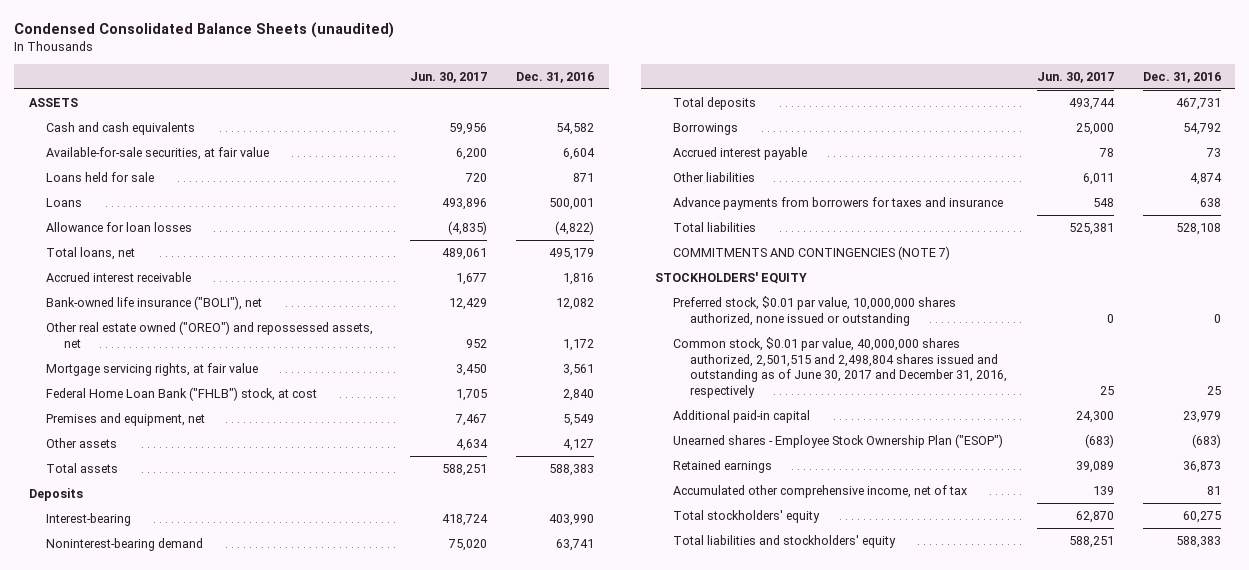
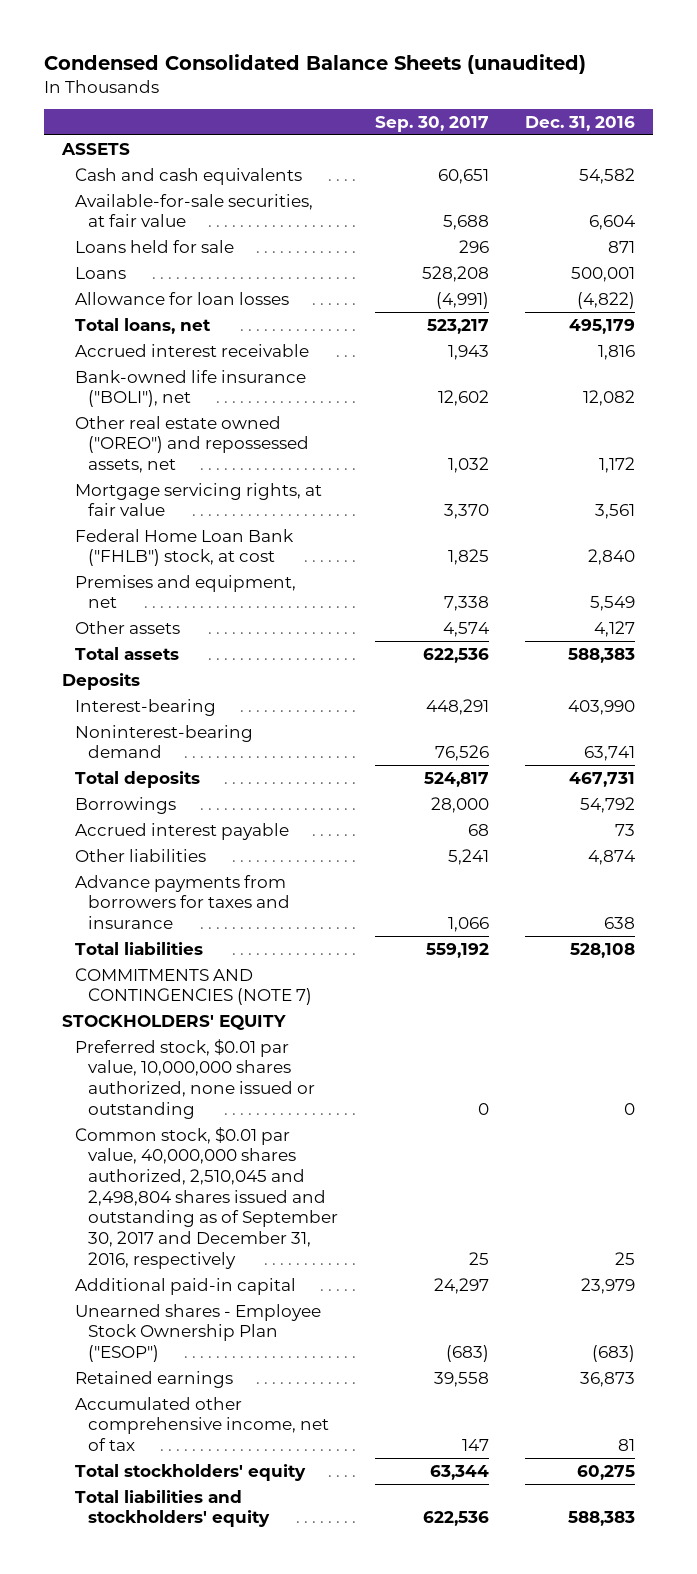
- | Jun. 30, 2017 | Dec. 31, 2016
+ | Sep. 30, 2017 | Dec. 31, 2016
- Common stock, $0.01 par value, 40,000,000 shares authorized, 2,501,515 and 2,498,804 shares issued and outstanding as of June 30, 2017 and December 31, 2016, respectively | 25 | 25
+ Common stock, $0.01 par value, 40,000,000 shares authorized, 2,510,045 and 2,498,804 shares issued and outstanding as of September 30, 2017 and December 31, 2016, respectively | 25 | 25

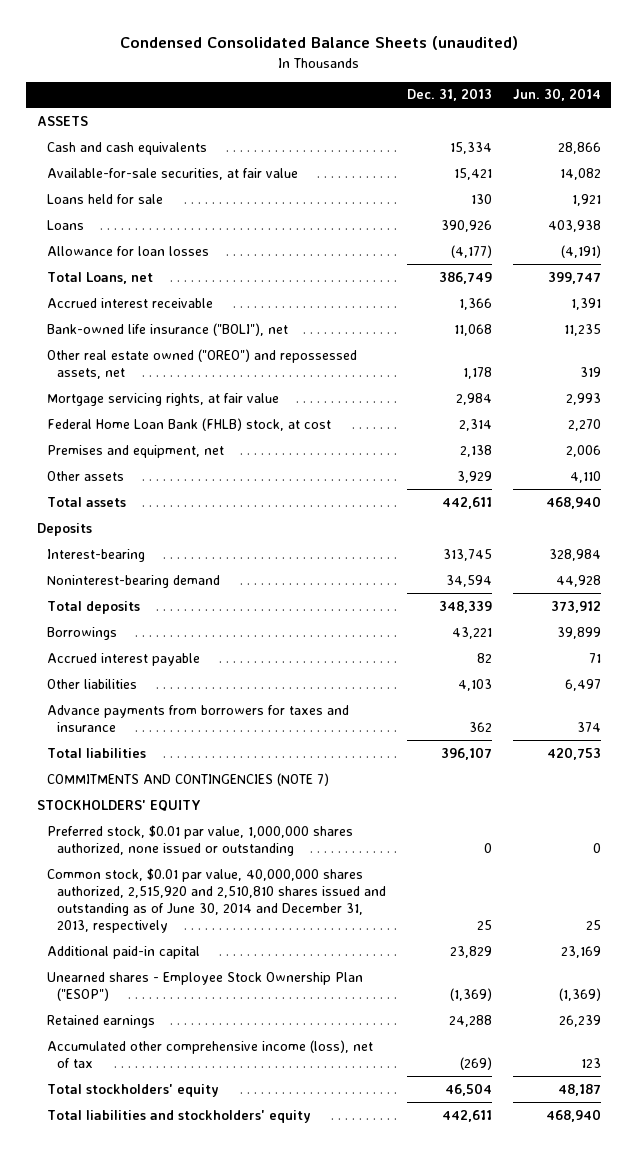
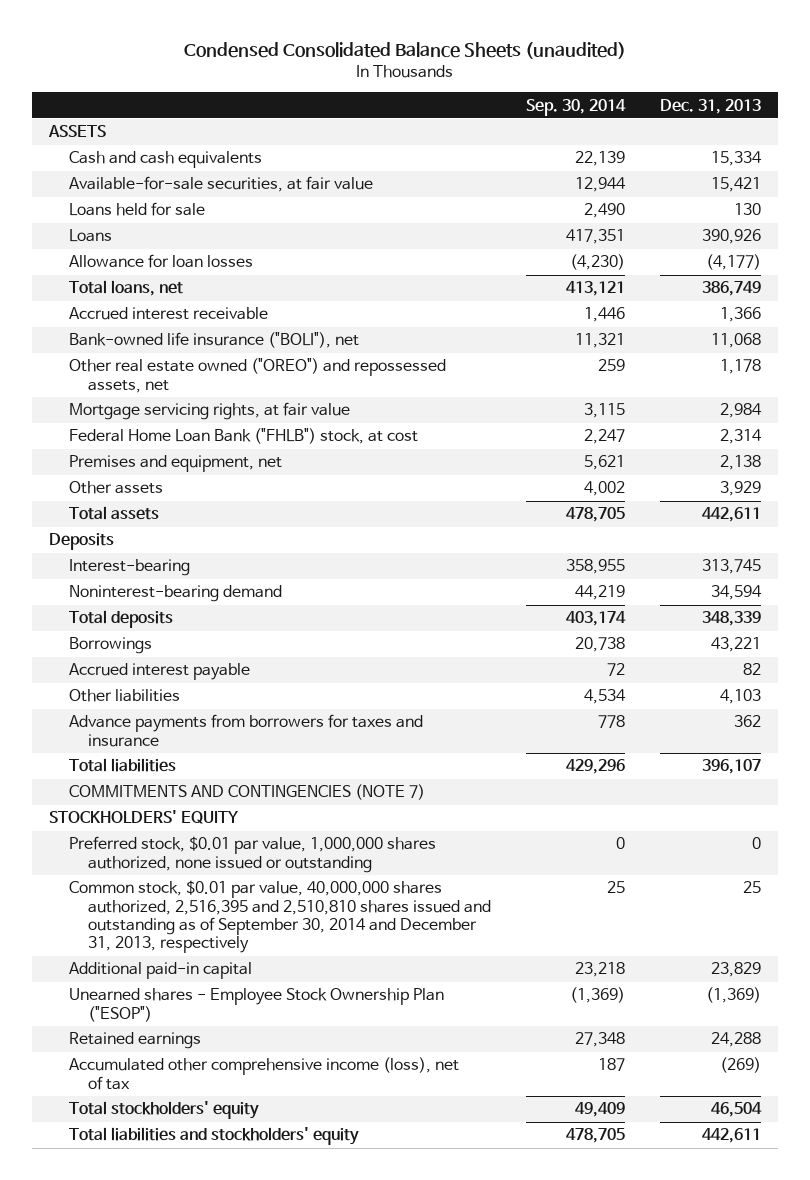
- | Dec. 31, 2013 | Jun. 30, 2014
+ | Sep. 30, 2014 | Dec. 31, 2013
- Total Loans, net | 386,749 | 399,747
+ Total loans, net | 413,121 | 386,749
- Federal Home Loan Bank (FHLB) stock, at cost | 2,314 | 2,270
+ Federal Home Loan Bank ("FHLB") stock, at cost | 2,247 | 2,314
- Common stock, $0.01 par value, 40,000,000 shares authorized, 2,515,920 and 2,510,810 shares issued and outstanding as of June 30, 2014 and December 31, 2013, respectively | 25 | 25
+ Common stock, $0.01 par value, 40,000,000 shares authorized, 2,516,395 and 2,510,810 shares issued and outstanding as of September 30, 2014 and December 31, 2013, respectively | 25 | 25

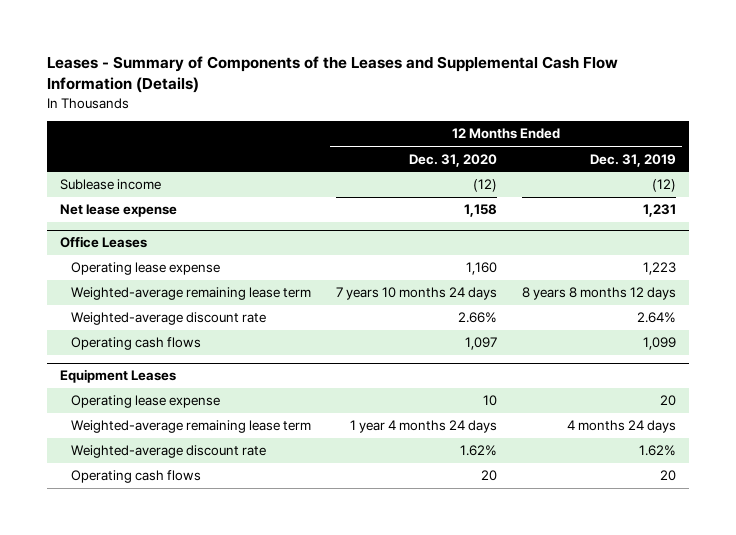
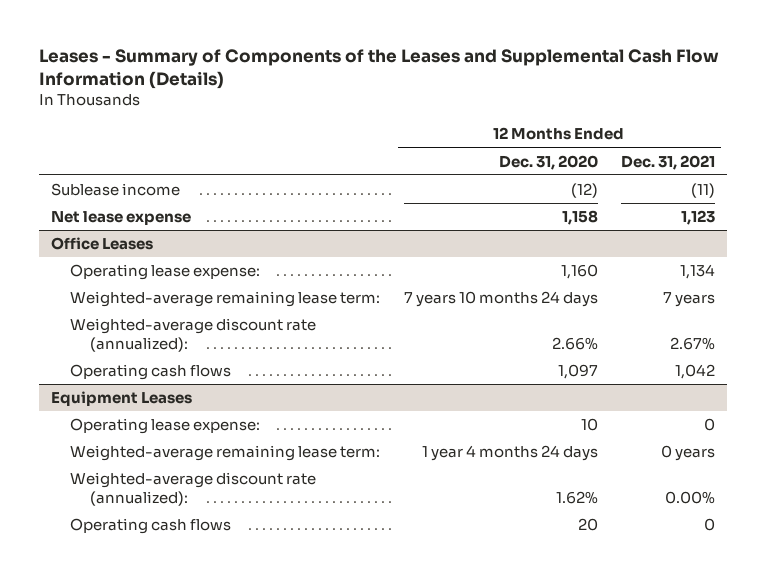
- | 12 Months Ended Dec. 31, 2020 | 12 Months Ended Dec. 31, 2019
+ | 12 Months Ended Dec. 31, 2020 | 12 Months Ended Dec. 31, 2021
@ Office Leases
- Operating lease expense | 1,160 | 1,223
- Weighted-average remaining lease term | 7 years 10 months 24 days | 8 years 8 months 12 days
- Weighted-average discount rate | 2.66% | 2.64%
+ Operating lease expense: | 1,160 | 1,134
+ Weighted-average remaining lease term: | 7 years 10 months 24 days | 7 years
+ Weighted-average discount rate (annualized): | 2.66% | 2.67%
@ Equipment Leases
- Operating lease expense | 10 | 20
- Weighted-average remaining lease term | 1 year 4 months 24 days | 4 months 24 days
- Weighted-average discount rate | 1.62% | 1.62%
+ Operating lease expense: | 10 | 0
+ Weighted-average remaining lease term: | 1 year 4 months 24 days | 0 years
+ Weighted-average discount rate (annualized): | 1.62% | 0.00%

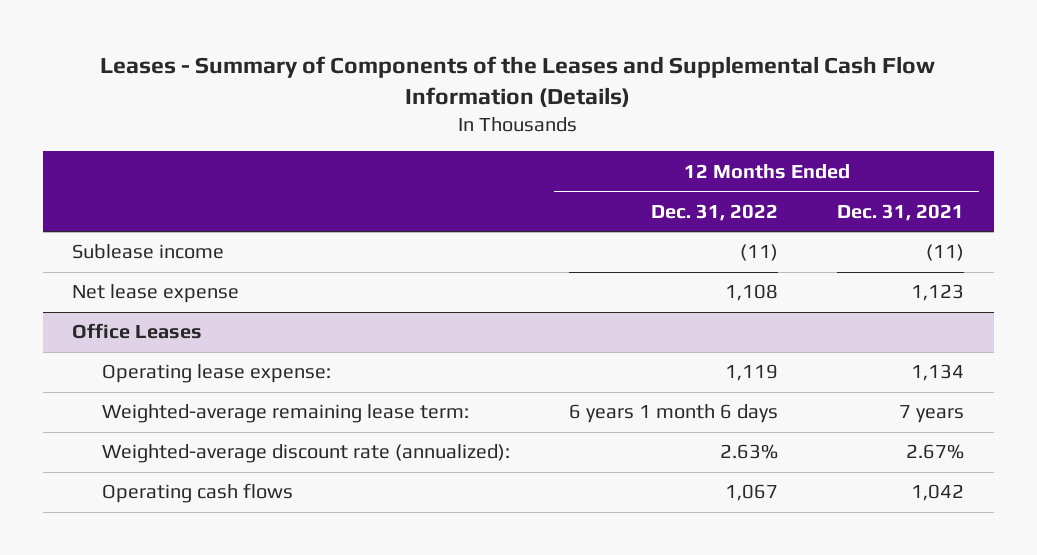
- | 12 Months Ended Dec. 31, 2020 | 12 Months Ended Dec. 31, 2021
+ | 12 Months Ended Dec. 31, 2022 | 12 Months Ended Dec. 31, 2021
- Equipment Leases
- Operating lease expense: | 10 | 0
- Weighted-average remaining lease term: | 1 year 4 months 24 days | 0 years
- Weighted-average discount rate (annualized): | 1.62% | 0.00%
- Operating cash flows | 20 | 0

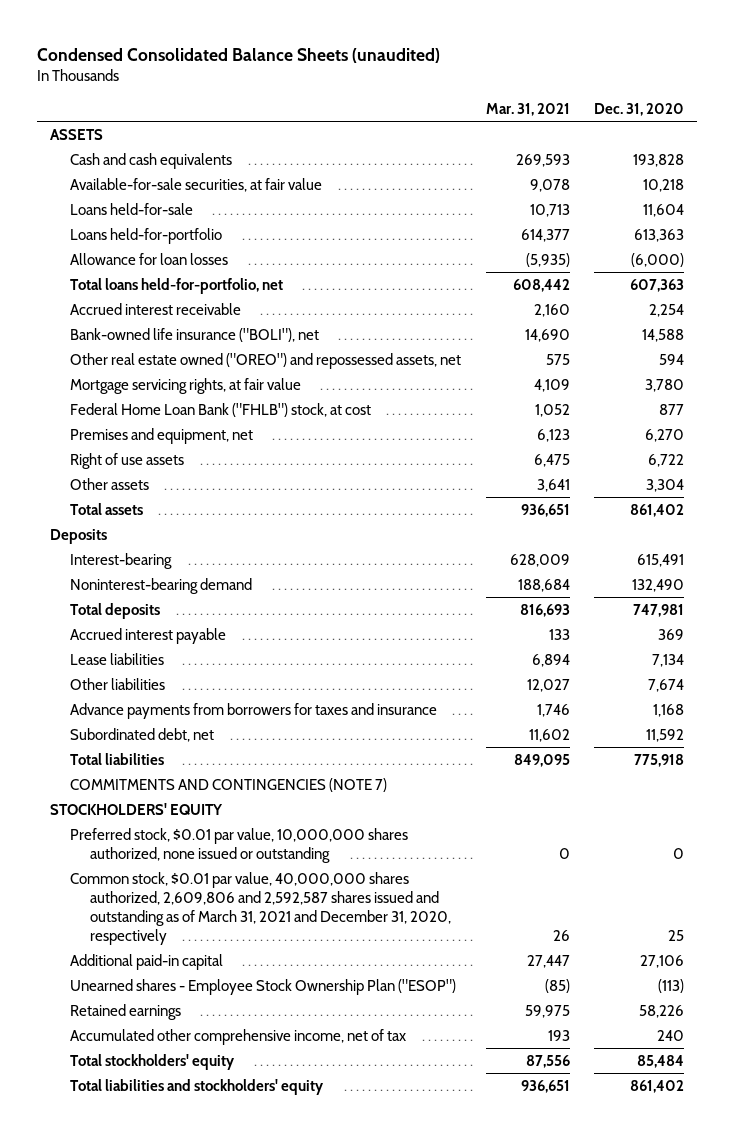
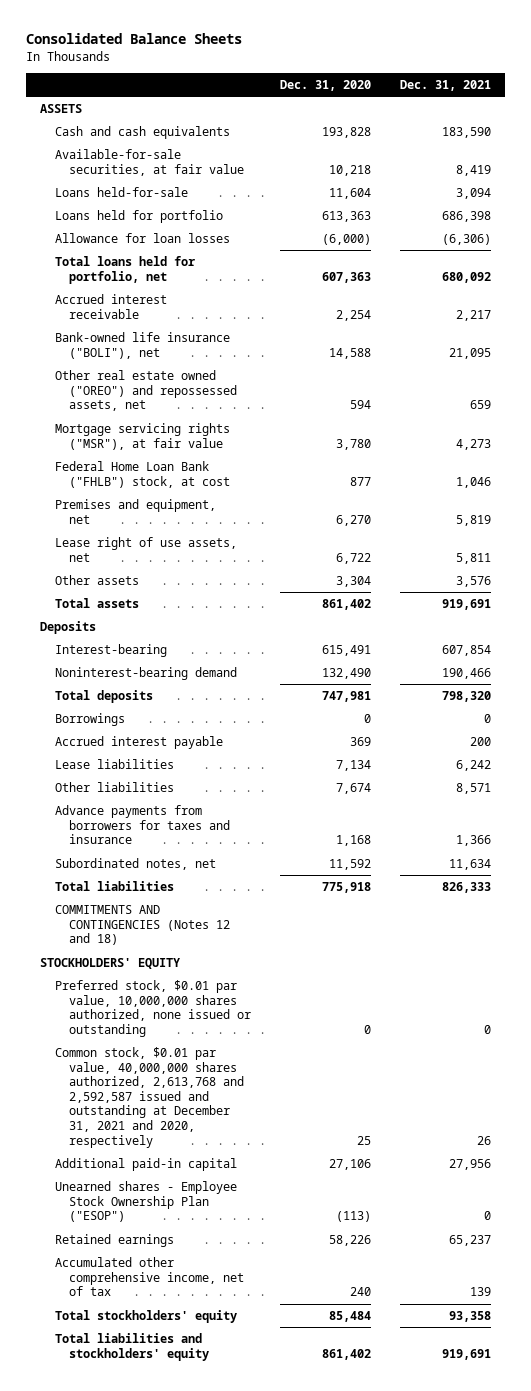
- Condensed Consolidated Balance Sheets (unaudited)
+ Consolidated Balance Sheets
- | Mar. 31, 2021 | Dec. 31, 2020
+ | Dec. 31, 2020 | Dec. 31, 2021
- Loans held-for-portfolio | 614,377 | 613,363
+ Loans held for portfolio | 613,363 | 686,398
- Total loans held-for-portfolio, net | 608,442 | 607,363
+ Total loans held for portfolio, net | 607,363 | 680,092
- Mortgage servicing rights, at fair value | 4,109 | 3,780
+ Mortgage servicing rights ("MSR"), at fair value | 3,780 | 4,273
- Right of use assets | 6,475 | 6,722
+ Lease right of use assets, net | 6,722 | 5,811
+ Borrowings | 0 | 0
- Subordinated debt, net | 11,602 | 11,592
+ Subordinated notes, net | 11,592 | 11,634
- COMMITMENTS AND CONTINGENCIES (NOTE 7)
+ COMMITMENTS AND CONTINGENCIES (Notes 12 and 18)
- Common stock, $0.01 par value, 40,000,000 shares authorized, 2,609,806 and 2,592,587 shares issued and outstanding as of March 31, 2021 and December 31, 2020, respectively | 26 | 25
+ Common stock, $0.01 par value, 40,000,000 shares authorized, 2,613,768 and 2,592,587 issued and outstanding at December 31, 2021 and 2020, respectively | 25 | 26

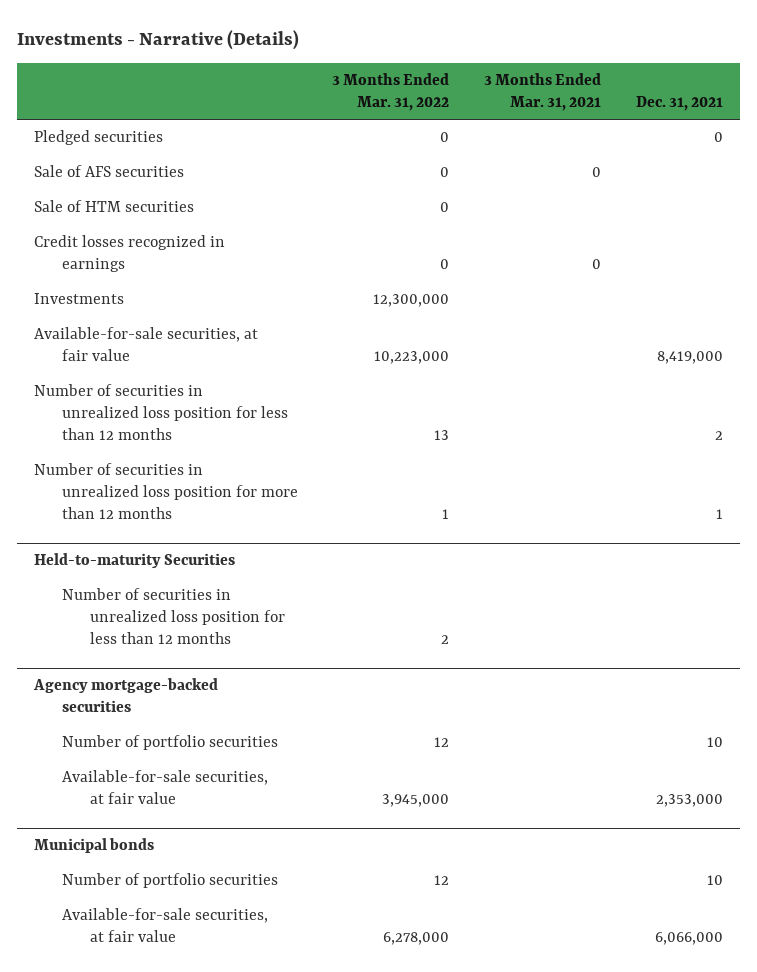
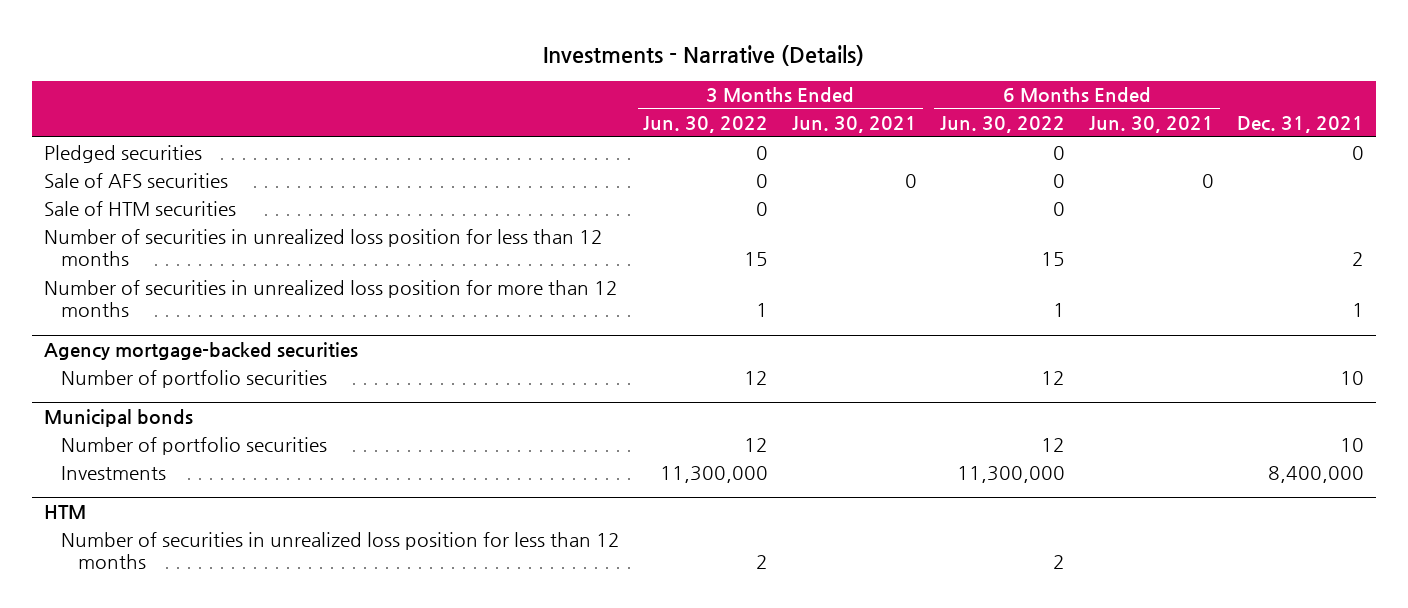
- | 3 Months Ended Mar. 31, 2022 | 3 Months Ended Mar. 31, 2021 | Dec. 31, 2021
+ | 3 Months Ended Jun. 30, 2022 | 3 Months Ended Jun. 30, 2021 | 6 Months Ended Jun. 30, 2022 | 6 Months Ended Jun. 30, 2021 | Dec. 31, 2021
- Credit losses recognized in earnings | 0 | 0 |
- Investments | 12,300,000 | |
- Available-for-sale securities, at fair value | 10,223,000 | | 8,419,000
- Held-to-maturity Securities
- Number of securities in unrealized loss position for less than 12 months | 2 | |
@ Agency mortgage-backed securities
- Available-for-sale securities, at fair value | 3,945,000 | | 2,353,000
@ Municipal bonds
- Available-for-sale securities, at fair value | 6,278,000 | | 6,066,000
+ Investments | 11,300,000 | | 11,300,000 | | 8,400,000
+ HTM
+ Number of securities in unrealized loss position for less than 12 months | 2 | | 2 | |

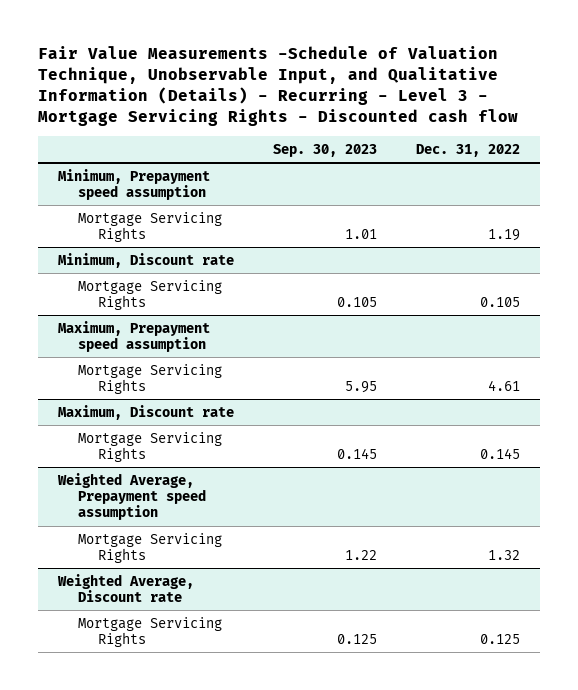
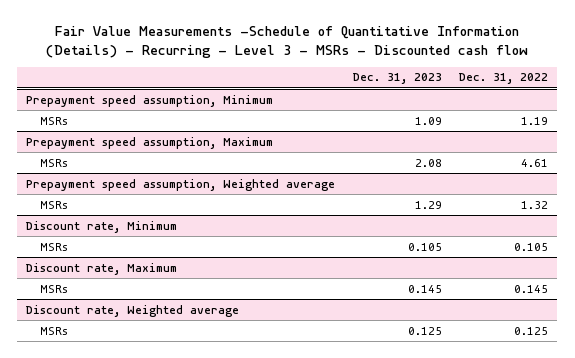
- Fair Value Measurements -Schedule of Valuation Technique, Unobservable Input, and Qualitative Information (Details) - Recurring - Level 3 - Mortgage Servicing Rights - Discounted cash flow
+ Fair Value Measurements -Schedule of Quantitative Information (Details) - Recurring - Level 3 - MSRs - Discounted cash flow
- | Sep. 30, 2023 | Dec. 31, 2022
+ | Dec. 31, 2023 | Dec. 31, 2022
- Minimum, Prepayment speed assumption
- Mortgage Servicing Rights | 1.01 | 1.19
- Minimum, Discount rate
- Mortgage Servicing Rights | 0.105 | 0.105
- Maximum, Prepayment speed assumption
- Mortgage Servicing Rights | 5.95 | 4.61
- Maximum, Discount rate
- Mortgage Servicing Rights | 0.145 | 0.145
- Weighted Average, Prepayment speed assumption
- Mortgage Servicing Rights | 1.22 | 1.32
- Weighted Average, Discount rate
- Mortgage Servicing Rights | 0.125 | 0.125
+ Prepayment speed assumption, Minimum
+ MSRs | 1.09 | 1.19
+ Prepayment speed assumption, Maximum
+ MSRs | 2.08 | 4.61
+ Prepayment speed assumption, Weighted average
+ MSRs | 1.29 | 1.32
+ Discount rate, Minimum
+ MSRs | 0.105 | 0.105
+ Discount rate, Maximum
+ MSRs | 0.145 | 0.145
+ Discount rate, Weighted average
+ MSRs | 0.125 | 0.125

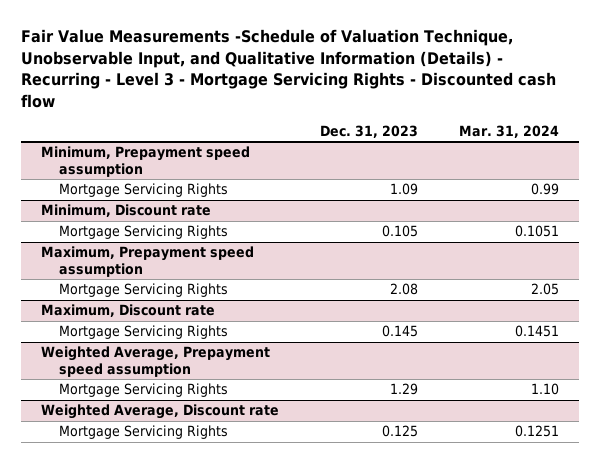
- Fair Value Measurements -Schedule of Quantitative Information (Details) - Recurring - Level 3 - MSRs - Discounted cash flow
+ Fair Value Measurements -Schedule of Valuation Technique, Unobservable Input, and Qualitative Information (Details) - Recurring - Level 3 - Mortgage Servicing Rights - Discounted cash flow
- | Dec. 31, 2023 | Dec. 31, 2022
+ | Dec. 31, 2023 | Mar. 31, 2024
- Prepayment speed assumption, Minimum
- MSRs | 1.09 | 1.19
- Prepayment speed assumption, Maximum
- MSRs | 2.08 | 4.61
- Prepayment speed assumption, Weighted average
- MSRs | 1.29 | 1.32
- Discount rate, Minimum
- MSRs | 0.105 | 0.105
- Discount rate, Maximum
- MSRs | 0.145 | 0.145
- Discount rate, Weighted average
- MSRs | 0.125 | 0.125
+ Minimum, Prepayment speed assumption
+ Mortgage Servicing Rights | 1.09 | 0.99
+ Minimum, Discount rate
+ Mortgage Servicing Rights | 0.105 | 0.1051
+ Maximum, Prepayment speed assumption
+ Mortgage Servicing Rights | 2.08 | 2.05
+ Maximum, Discount rate
+ Mortgage Servicing Rights | 0.145 | 0.1451
+ Weighted Average, Prepayment speed assumption
+ Mortgage Servicing Rights | 1.29 | 1.10
+ Weighted Average, Discount rate
+ Mortgage Servicing Rights | 0.125 | 0.1251

